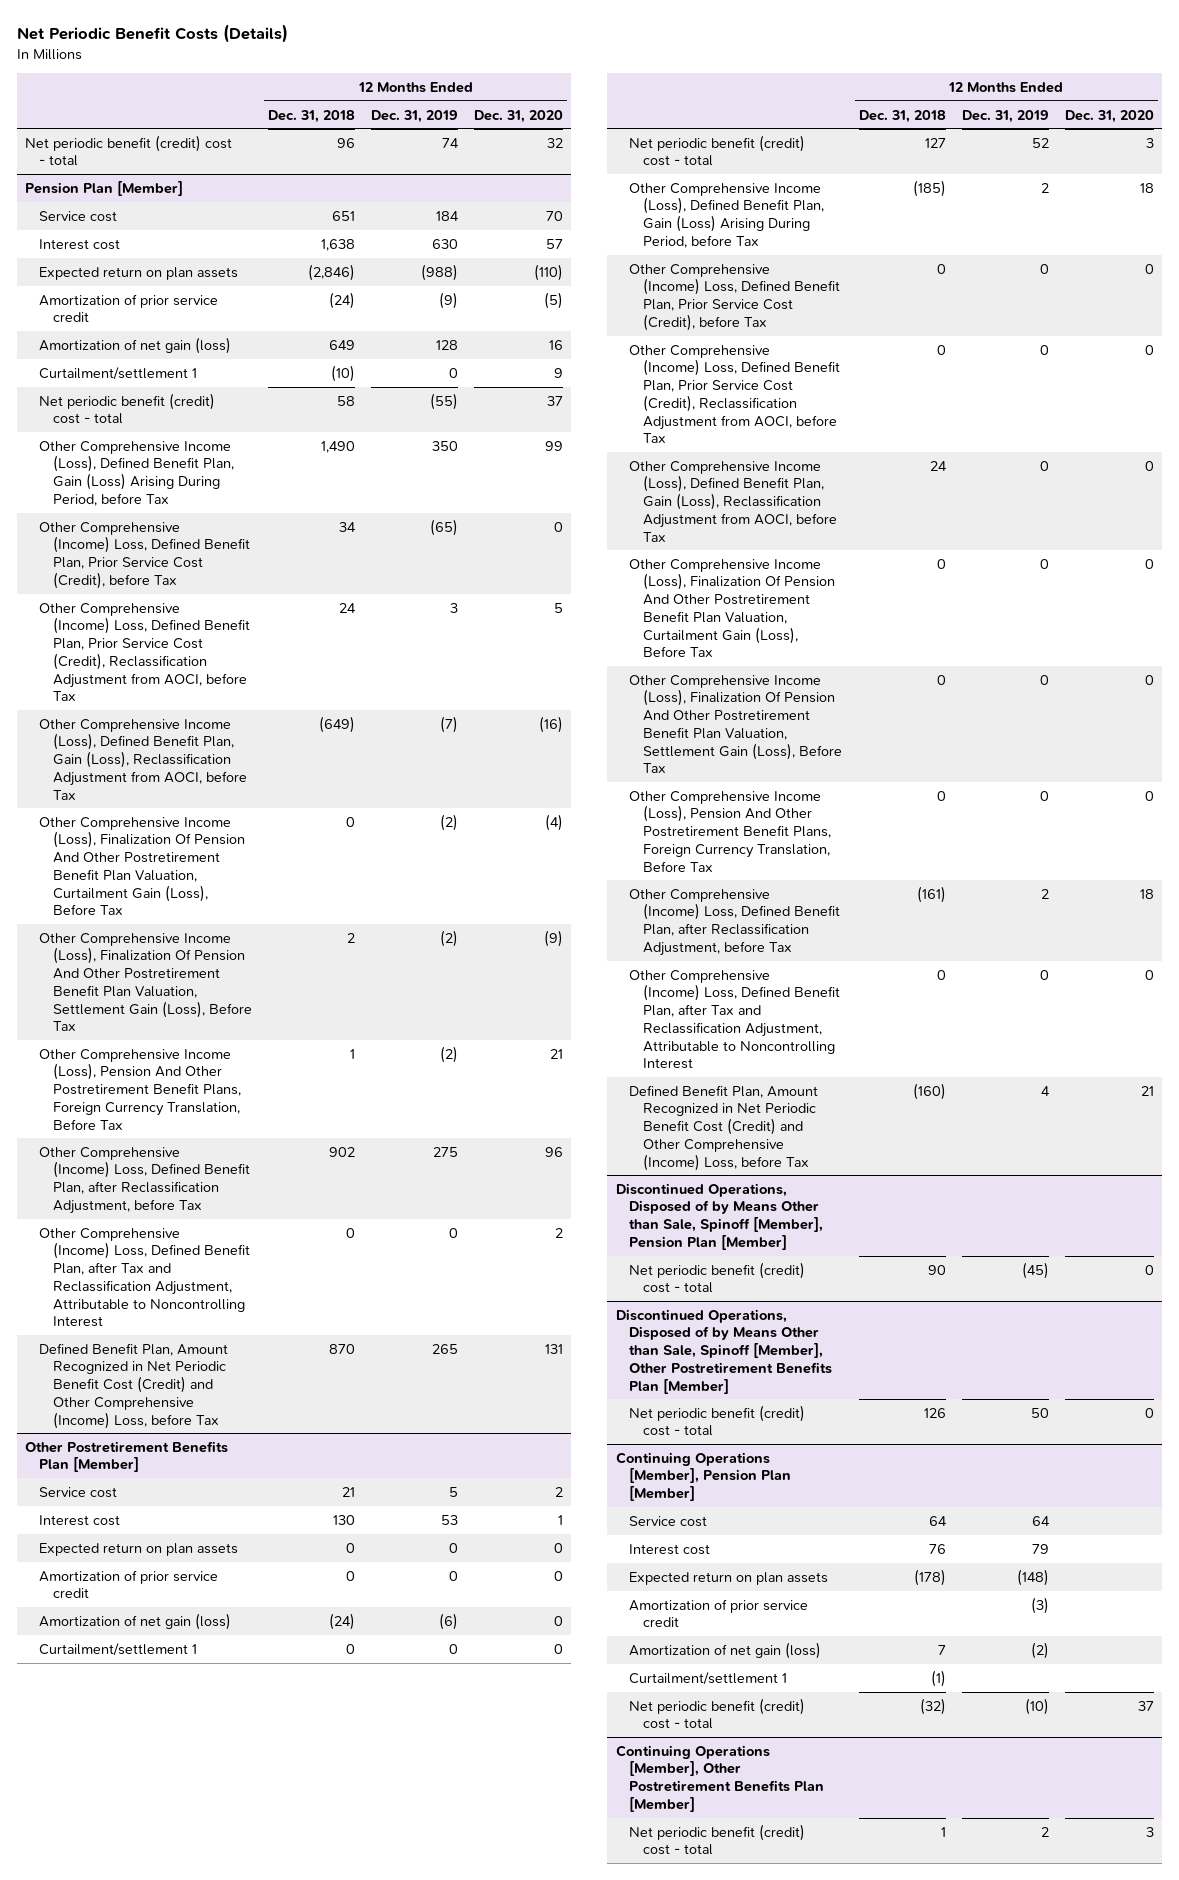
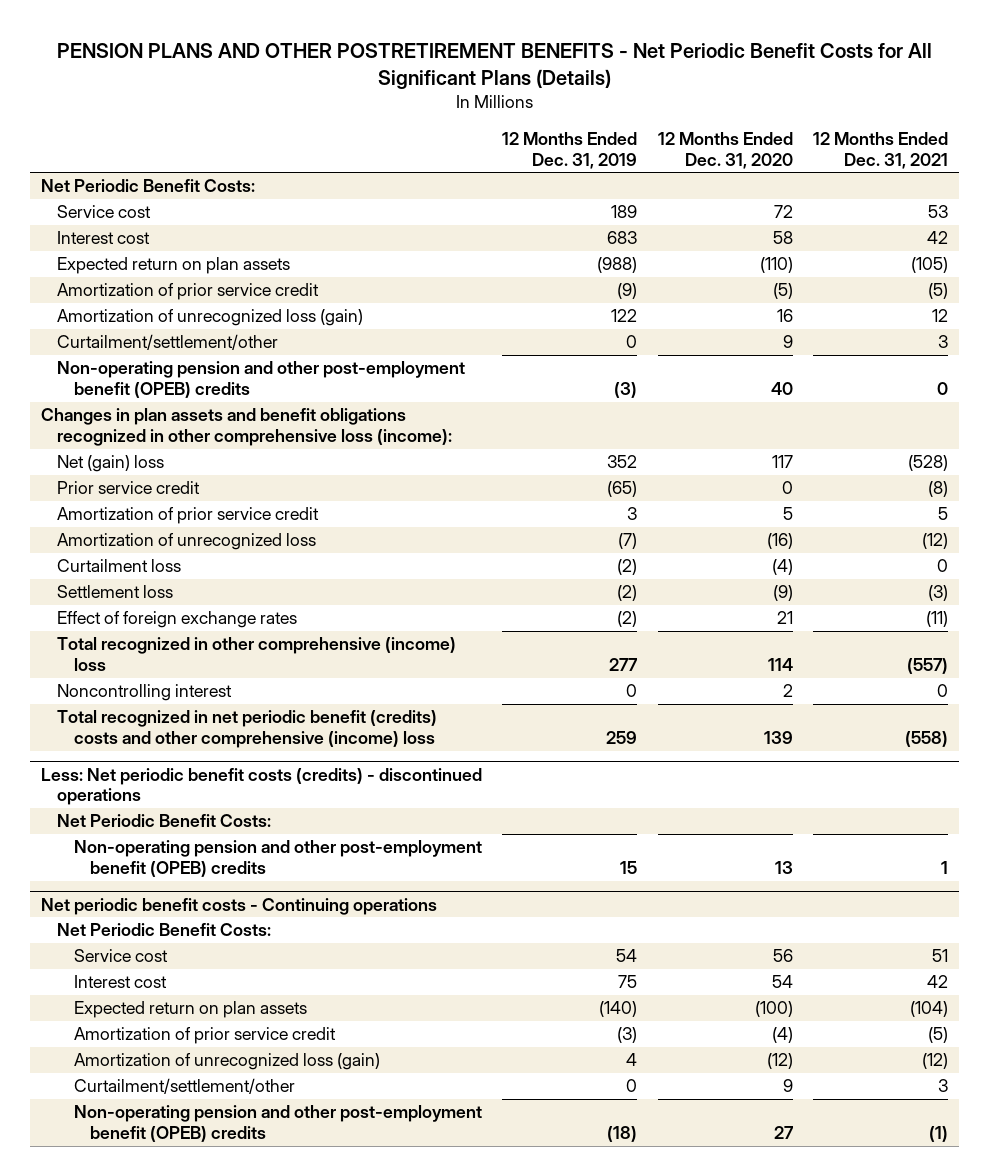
- Net Periodic Benefit Costs (Details)
+ PENSION PLANS AND OTHER POSTRETIREMENT BENEFITS - Net Periodic Benefit Costs for All Significant Plans (Details)
- | 12 Months Ended Dec. 31, 2018 | 12 Months Ended Dec. 31, 2019 | 12 Months Ended Dec. 31, 2020
+ | 12 Months Ended Dec. 31, 2019 | 12 Months Ended Dec. 31, 2020 | 12 Months Ended Dec. 31, 2021
- Net periodic benefit (credit) cost - total | 96 | 74 | 32
- Pension Plan [Member]
- Service cost | 651 | 184 | 70
- Interest cost | 1,638 | 630 | 57
+ Net Periodic Benefit Costs:
+ Service cost | 189 | 72 | 53
+ Interest cost | 683 | 58 | 42
- Amortization of net gain (loss) | 649 | 128 | 16
- Curtailment/settlement 1 | (10) | 0 | 9
- Net periodic benefit (credit) cost - total | 58 | (55) | 37
- Other Comprehensive Income (Loss), Defined Benefit Plan, Gain (Loss) Arising During Period, before Tax | 1,490 | 350 | 99
- Other Comprehensive (Income) Loss, Defined Benefit Plan, Prior Service Cost (Credit), before Tax | 34 | (65) | 0
- Other Comprehensive (Income) Loss, Defined Benefit Plan, Prior Service Cost (Credit), Reclassification Adjustment from AOCI, before Tax | 24 | 3 | 5
- Other Comprehensive Income (Loss), Defined Benefit Plan, Gain (Loss), Reclassification Adjustment from AOCI, before Tax | (649) | (7) | (16)
- Other Comprehensive Income (Loss), Finalization Of Pension And Other Postretirement Benefit Plan Valuation, Curtailment Gain (Loss), Before Tax | 0 | (2) | (4)
- Other Comprehensive Income (Loss), Finalization Of Pension And Other Postretirement Benefit Plan Valuation, Settlement Gain (Loss), Before Tax | 2 | (2) | (9)
- Other Comprehensive Income (Loss), Pension And Other Postretirement Benefit Plans, Foreign Currency Translation, Before Tax | 1 | (2) | 21
- Other Comprehensive (Income) Loss, Defined Benefit Plan, after Reclassification Adjustment, before Tax | 902 | 275 | 96
- Other Comprehensive (Income) Loss, Defined Benefit Plan, after Tax and Reclassification Adjustment, Attributable to Noncontrolling Interest | 0 | 0 | 2
- Defined Benefit Plan, Amount Recognized in Net Periodic Benefit Cost (Credit) and Other Comprehensive (Income) Loss, before Tax | 870 | 265 | 131
- Other Postretirement Benefits Plan [Member]
- Service cost | 21 | 5 | 2
- Interest cost | 130 | 53 | 1
- Expected return on plan assets | 0 | 0 | 0
- Amortization of prior service credit | 0 | 0 | 0
- Amortization of net gain (loss) | (24) | (6) | 0
- Curtailment/settlement 1 | 0 | 0 | 0
- Net periodic benefit (credit) cost - total | 127 | 52 | 3
- Other Comprehensive Income (Loss), Defined Benefit Plan, Gain (Loss) Arising During Period, before Tax | (185) | 2 | 18
- Other Comprehensive (Income) Loss, Defined Benefit Plan, Prior Service Cost (Credit), before Tax | 0 | 0 | 0
- Other Comprehensive (Income) Loss, Defined Benefit Plan, Prior Service Cost (Credit), Reclassification Adjustment from AOCI, before Tax | 0 | 0 | 0
- Other Comprehensive Income (Loss), Defined Benefit Plan, Gain (Loss), Reclassification Adjustment from AOCI, before Tax | 24 | 0 | 0
- Other Comprehensive Income (Loss), Finalization Of Pension And Other Postretirement Benefit Plan Valuation, Curtailment Gain (Loss), Before Tax | 0 | 0 | 0
- Other Comprehensive Income (Loss), Finalization Of Pension And Other Postretirement Benefit Plan Valuation, Settlement Gain (Loss), Before Tax | 0 | 0 | 0
- Other Comprehensive Income (Loss), Pension And Other Postretirement Benefit Plans, Foreign Currency Translation, Before Tax | 0 | 0 | 0
- Other Comprehensive (Income) Loss, Defined Benefit Plan, after Reclassification Adjustment, before Tax | (161) | 2 | 18
- Other Comprehensive (Income) Loss, Defined Benefit Plan, after Tax and Reclassification Adjustment, Attributable to Noncontrolling Interest | 0 | 0 | 0
- Defined Benefit Plan, Amount Recognized in Net Periodic Benefit Cost (Credit) and Other Comprehensive (Income) Loss, before Tax | (160) | 4 | 21
- Discontinued Operations, Disposed of by Means Other than Sale, Spinoff [Member], Pension Plan [Member]
- Net periodic benefit (credit) cost - total | 90 | (45) | 0
- Discontinued Operations, Disposed of by Means Other than Sale, Spinoff [Member], Other Postretirement Benefits Plan [Member]
- Net periodic benefit (credit) cost - total | 126 | 50 | 0
- Continuing Operations [Member], Pension Plan [Member]
- Service cost | 64 | 64 |
- Interest cost | 76 | 79 |
- Expected return on plan assets | (178) | (148) |
- Amortization of prior service credit | | (3) |
- Amortization of net gain (loss) | 7 | (2) |
- Curtailment/settlement 1 | (1) | |
- Net periodic benefit (credit) cost - total | (32) | (10) | 37
- Continuing Operations [Member], Other Postretirement Benefits Plan [Member]
- Net periodic benefit (credit) cost - total | 1 | 2 | 3
+ Amortization of unrecognized loss (gain) | 122 | 16 | 12
+ Curtailment/settlement/other | 0 | 9 | 3
+ Non-operating pension and other post-employment benefit (OPEB) credits | (3) | 40 | 0
+ Changes in plan assets and benefit obligations recognized in other comprehensive loss (income):
+ Net (gain) loss | 352 | 117 | (528)
+ Prior service credit | (65) | 0 | (8)
+ Amortization of prior service credit | 3 | 5 | 5
+ Amortization of unrecognized loss | (7) | (16) | (12)
+ Curtailment loss | (2) | (4) | 0
+ Settlement loss | (2) | (9) | (3)
+ Effect of foreign exchange rates | (2) | 21 | (11)
+ Total recognized in other comprehensive (income) loss | 277 | 114 | (557)
+ Noncontrolling interest | 0 | 2 | 0
+ Total recognized in net periodic benefit (credits) costs and other comprehensive (income) loss | 259 | 139 | (558)
+ Less: Net periodic benefit costs (credits) - discontinued operations
+ Net Periodic Benefit Costs:
+ Non-operating pension and other post-employment benefit (OPEB) credits | 15 | 13 | 1
+ Net periodic benefit costs - Continuing operations
+ Net Periodic Benefit Costs:
+ Service cost | 54 | 56 | 51
+ Interest cost | 75 | 54 | 42
+ Expected return on plan assets | (140) | (100) | (104)
+ Amortization of prior service credit | (3) | (4) | (5)
+ Amortization of unrecognized loss (gain) | 4 | (12) | (12)
+ Curtailment/settlement/other | 0 | 9 | 3
+ Non-operating pension and other post-employment benefit (OPEB) credits | (18) | 27 | (1)

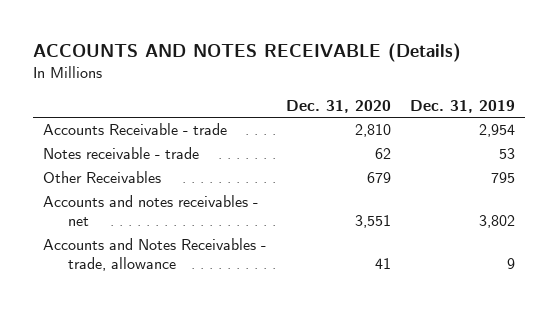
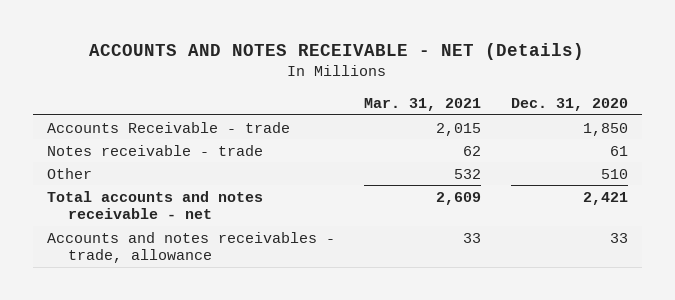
- ACCOUNTS AND NOTES RECEIVABLE (Details)
+ ACCOUNTS AND NOTES RECEIVABLE - NET (Details)
- | Dec. 31, 2020 | Dec. 31, 2019
+ | Mar. 31, 2021 | Dec. 31, 2020
- Accounts Receivable - trade | 2,810 | 2,954
- Notes receivable - trade | 62 | 53
- Other Receivables | 679 | 795
- Accounts and notes receivables - net | 3,551 | 3,802
- Accounts and Notes Receivables - trade, allowance | 41 | 9
+ Accounts Receivable - trade | 2,015 | 1,850
+ Notes receivable - trade | 62 | 61
+ Other | 532 | 510
+ Total accounts and notes receivable - net | 2,609 | 2,421
+ Accounts and notes receivables - trade, allowance | 33 | 33

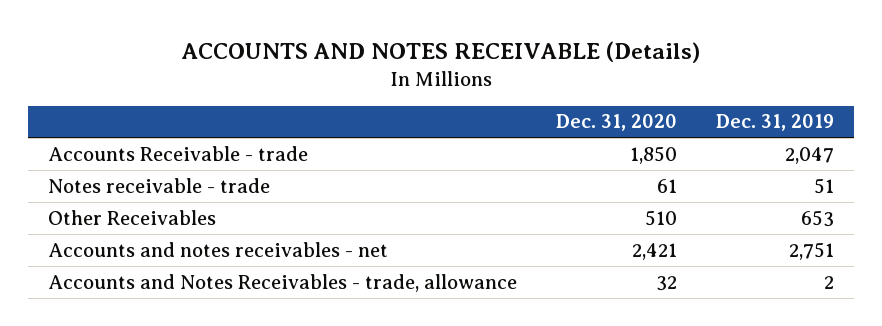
- ACCOUNTS AND NOTES RECEIVABLE - NET (Details)
+ ACCOUNTS AND NOTES RECEIVABLE (Details)
- | Mar. 31, 2021 | Dec. 31, 2020
+ | Dec. 31, 2020 | Dec. 31, 2019
- Other | 532 | 510
- Total accounts and notes receivable - net | 2,609 | 2,421
- Accounts and notes receivables - trade, allowance | 33 | 33
+ Other Receivables | 510 | 653
+ Accounts and notes receivables - net | 2,421 | 2,751
+ Accounts and Notes Receivables - trade, allowance | 32 | 2

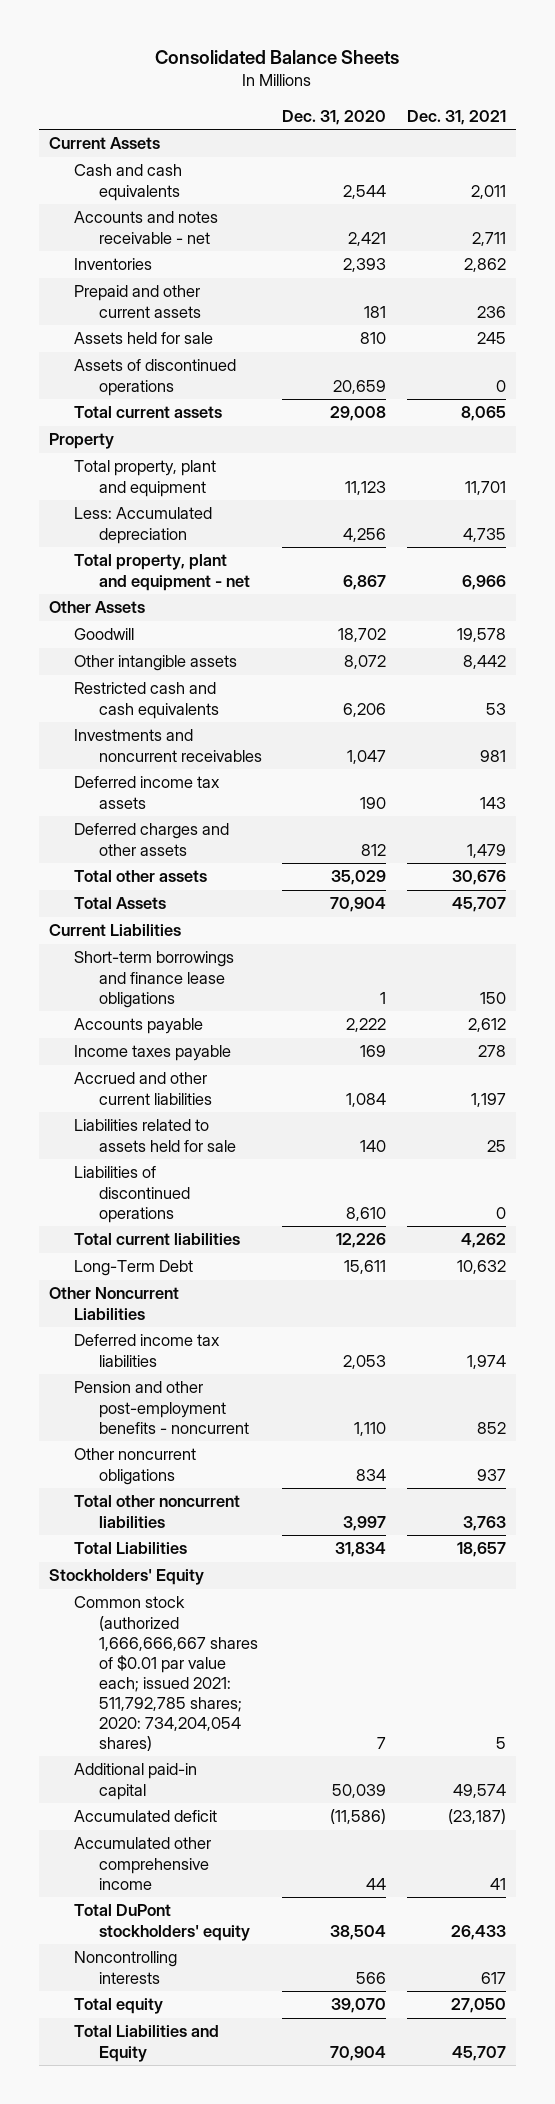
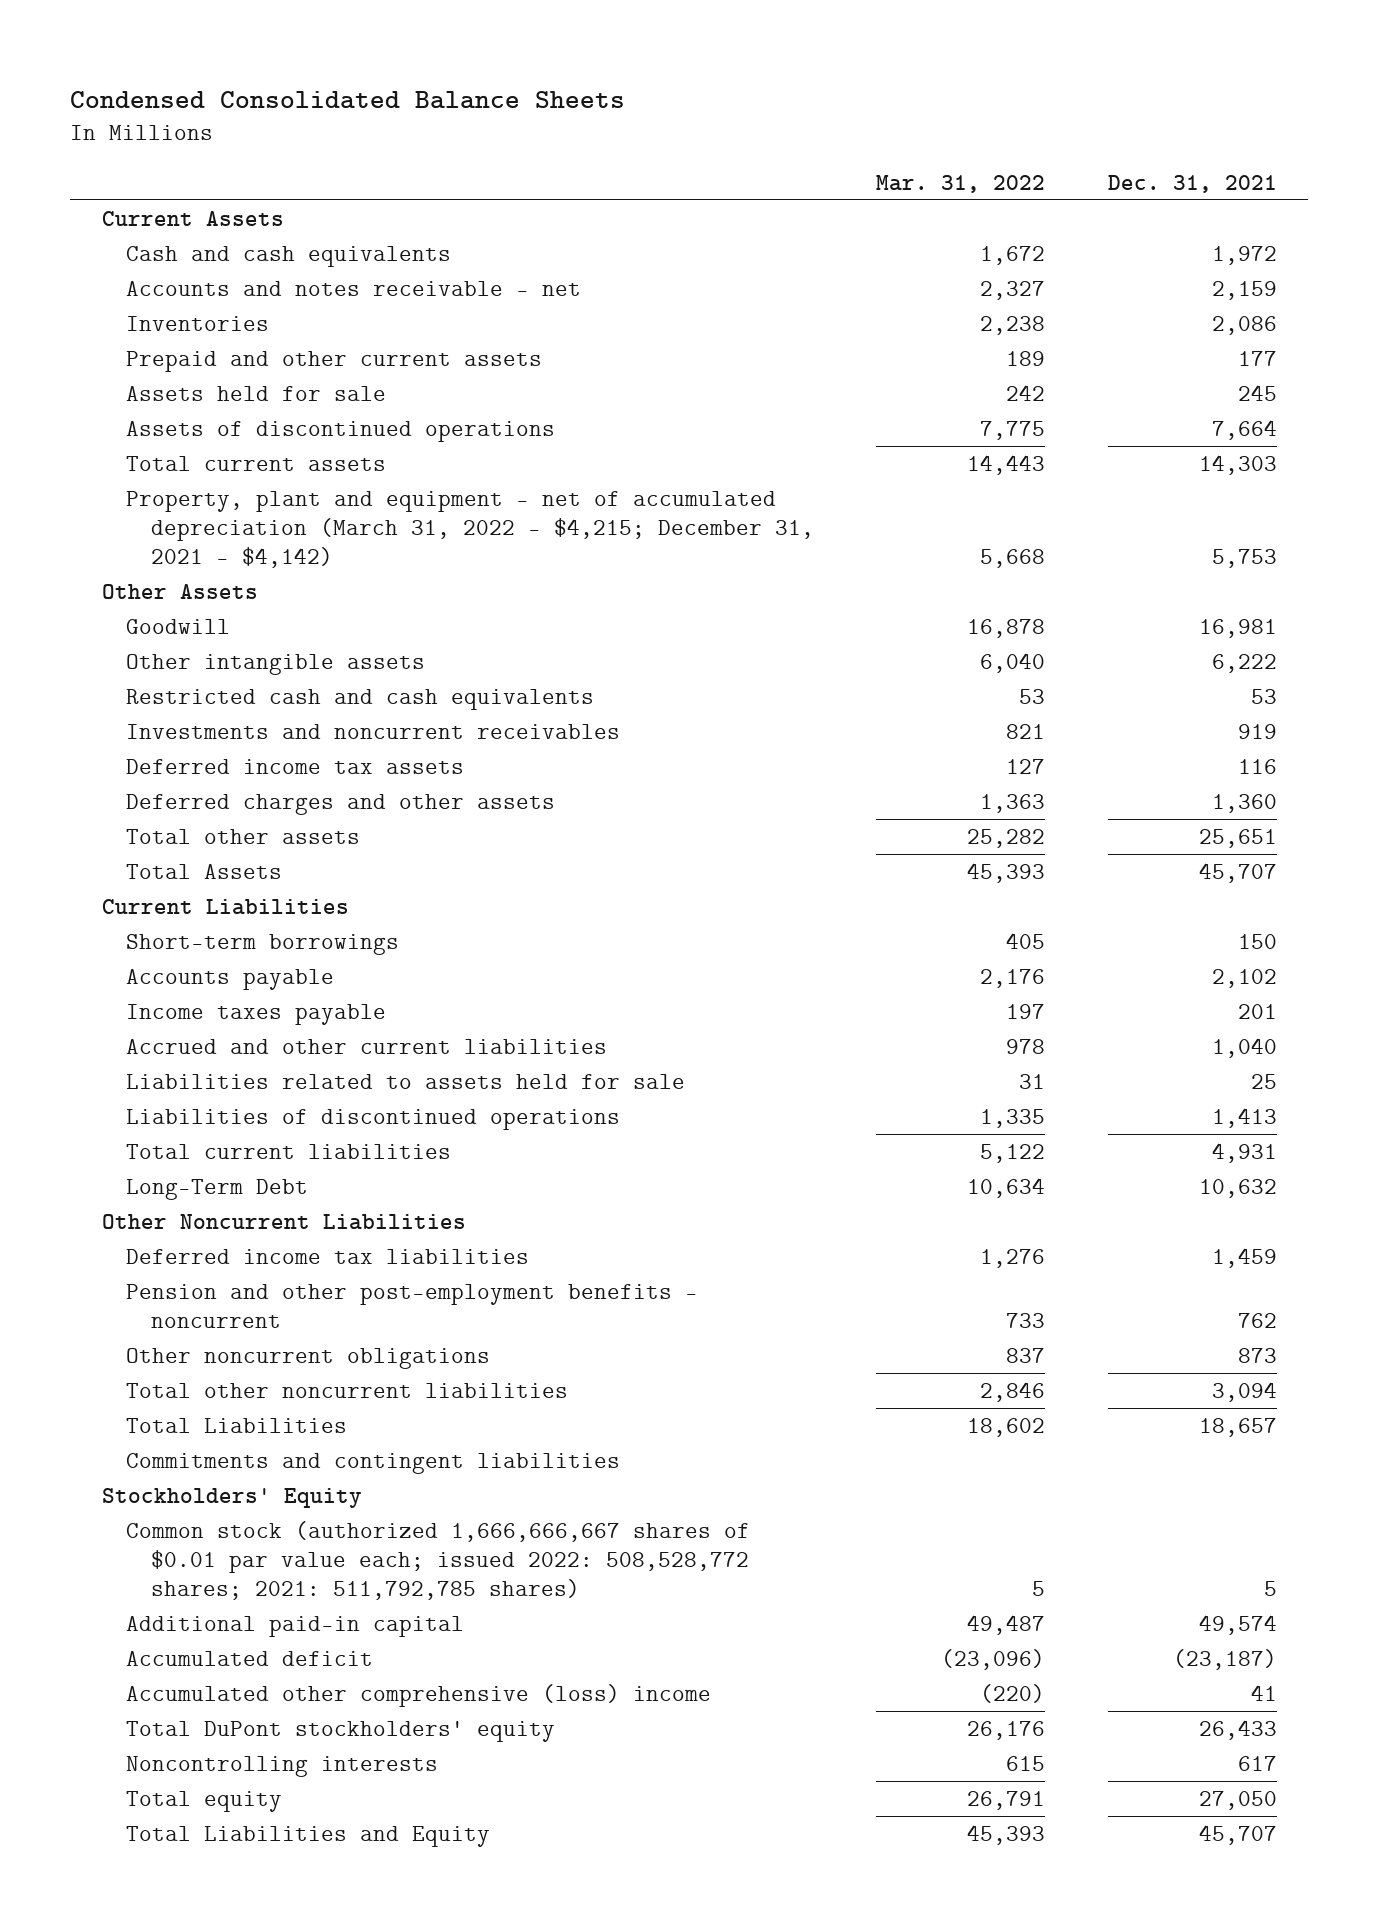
- Consolidated Balance Sheets
+ Condensed Consolidated Balance Sheets
- | Dec. 31, 2020 | Dec. 31, 2021
+ | Mar. 31, 2022 | Dec. 31, 2021
- Cash and cash equivalents | 2,544 | 2,011
- Accounts and notes receivable - net | 2,421 | 2,711
- Inventories | 2,393 | 2,862
- Prepaid and other current assets | 181 | 236
+ Cash and cash equivalents | 1,672 | 1,972
+ Accounts and notes receivable - net | 2,327 | 2,159
+ Inventories | 2,238 | 2,086
+ Prepaid and other current assets | 189 | 177
- Assets of discontinued operations | 20,659 | 0
- Total current assets | 29,008 | 8,065
- Property
- Total property, plant and equipment | 11,123 | 11,701
- Less: Accumulated depreciation | 4,256 | 4,735
- Total property, plant and equipment - net | 6,867 | 6,966
+ Assets of discontinued operations | 7,775 | 7,664
+ Total current assets | 14,443 | 14,303
+ Property, plant and equipment - net of accumulated depreciation (March 31, 2022 - $4,215; December 31, 2021 - $4,142) | 5,668 | 5,753
- Goodwill | 18,702 | 19,578
- Other intangible assets | 8,072 | 8,442
+ Goodwill | 16,878 | 16,981
+ Other intangible assets | 6,040 | 6,222
- Investments and noncurrent receivables | 1,047 | 981
- Deferred income tax assets | 190 | 143
- Deferred charges and other assets | 812 | 1,479
- Total other assets | 35,029 | 30,676
+ Investments and noncurrent receivables | 821 | 919
+ Deferred income tax assets | 127 | 116
+ Deferred charges and other assets | 1,363 | 1,360
+ Total other assets | 25,282 | 25,651
- Short-term borrowings and finance lease obligations | 1 | 150
- Accounts payable | 2,222 | 2,612
- Income taxes payable | 169 | 278
- Accrued and other current liabilities | 1,084 | 1,197
+ Short-term borrowings | 405 | 150
+ Accounts payable | 2,176 | 2,102
+ Income taxes payable | 197 | 201
+ Accrued and other current liabilities | 978 | 1,040
- Liabilities of discontinued operations | 8,610 | 0
- Total current liabilities | 12,226 | 4,262
+ Liabilities of discontinued operations | 1,335 | 1,413
+ Total current liabilities | 5,122 | 4,931
- Deferred income tax liabilities | 2,053 | 1,974
- Pension and other post-employment benefits - noncurrent | 1,110 | 852
- Other noncurrent obligations | 834 | 937
- Total other noncurrent liabilities | 3,997 | 3,763
+ Deferred income tax liabilities | 1,276 | 1,459
+ Pension and other post-employment benefits - noncurrent | 733 | 762
+ Other noncurrent obligations | 837 | 873
+ Total other noncurrent liabilities | 2,846 | 3,094
+ Commitments and contingent liabilities
- Common stock (authorized 1,666,666,667 shares of $0.01 par value each; issued 2021: 511,792,785 shares; 2020: 734,204,054 shares) | 7 | 5
+ Common stock (authorized 1,666,666,667 shares of $0.01 par value each; issued 2022: 508,528,772 shares; 2021: 511,792,785 shares) | 5 | 5
- Accumulated other comprehensive income | 44 | 41
+ Accumulated other comprehensive (loss) income | (220) | 41

